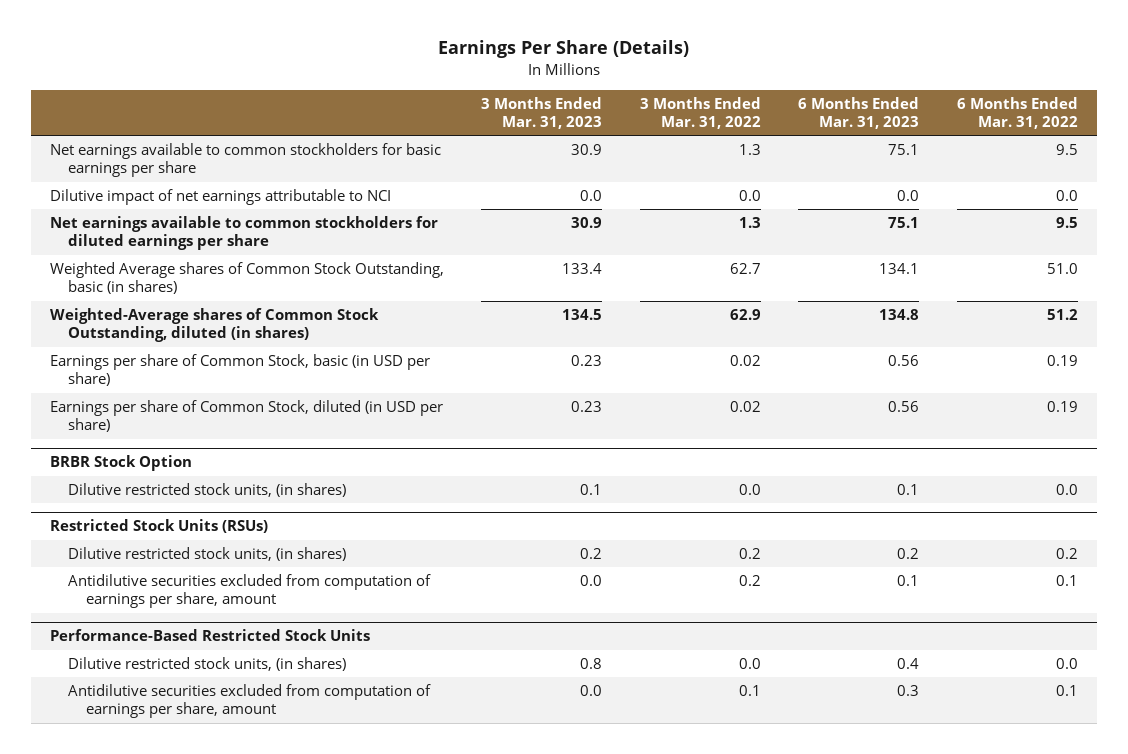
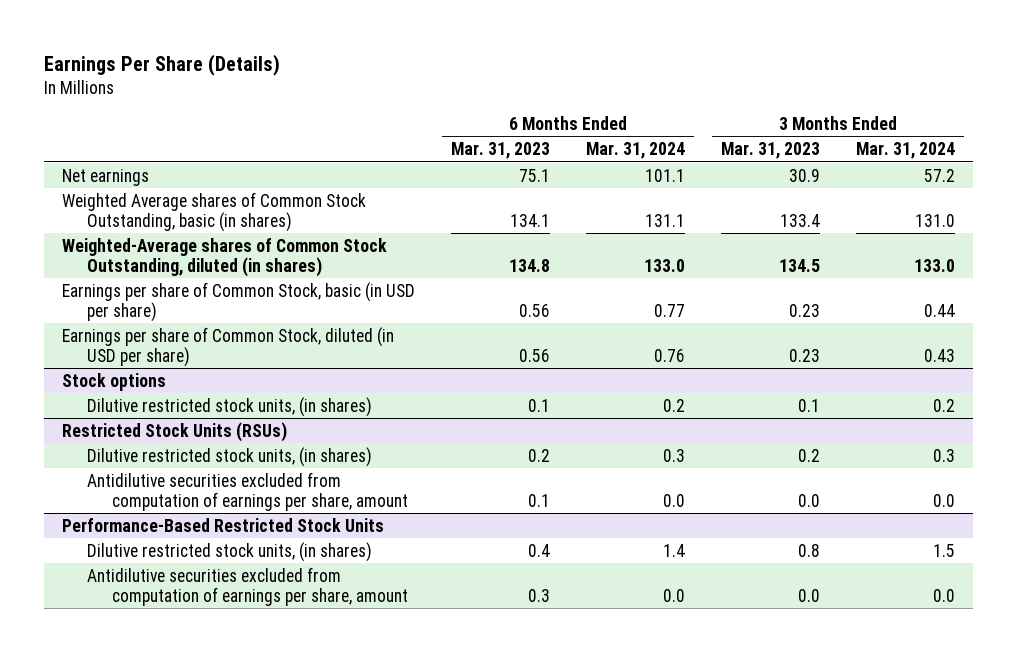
- | 3 Months Ended Mar. 31, 2023 | 3 Months Ended Mar. 31, 2022 | 6 Months Ended Mar. 31, 2023 | 6 Months Ended Mar. 31, 2022
+ | 6 Months Ended Mar. 31, 2023 | 6 Months Ended Mar. 31, 2024 | 3 Months Ended Mar. 31, 2023 | 3 Months Ended Mar. 31, 2024
- Net earnings available to common stockholders for basic earnings per share | 30.9 | 1.3 | 75.1 | 9.5
- Dilutive impact of net earnings attributable to NCI | 0.0 | 0.0 | 0.0 | 0.0
- Net earnings available to common stockholders for diluted earnings per share | 30.9 | 1.3 | 75.1 | 9.5
+ Net earnings | 75.1 | 101.1 | 30.9 | 57.2
- BRBR Stock Option
+ Stock options

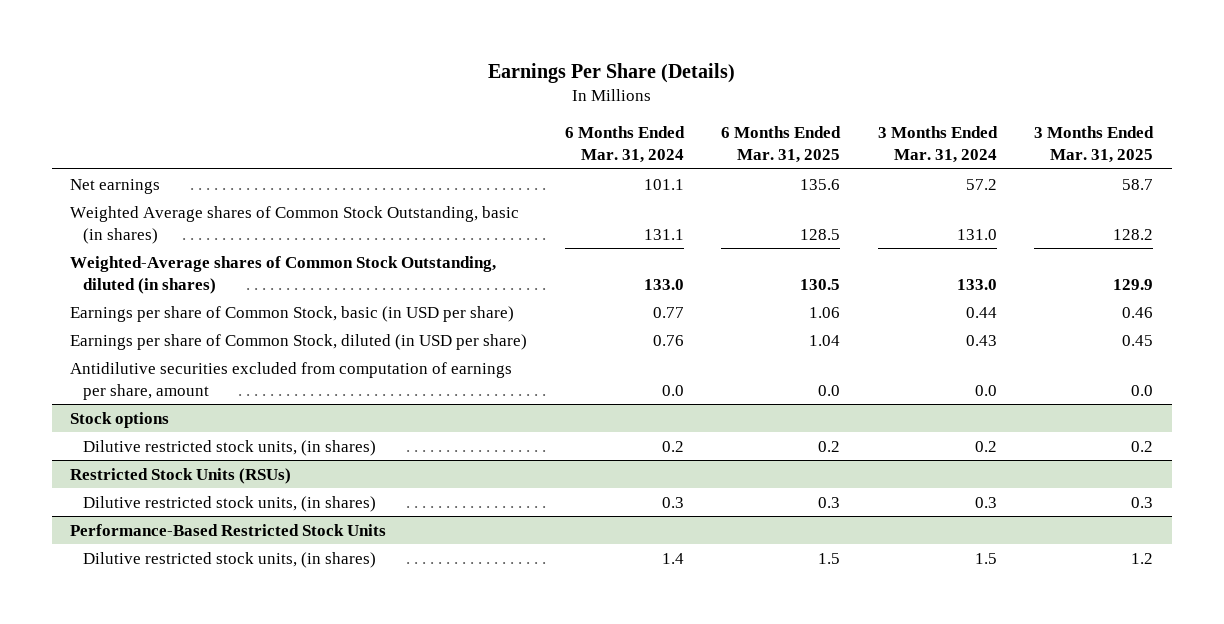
- | 6 Months Ended Mar. 31, 2023 | 6 Months Ended Mar. 31, 2024 | 3 Months Ended Mar. 31, 2023 | 3 Months Ended Mar. 31, 2024
+ | 6 Months Ended Mar. 31, 2024 | 6 Months Ended Mar. 31, 2025 | 3 Months Ended Mar. 31, 2024 | 3 Months Ended Mar. 31, 2025
+ Antidilutive securities excluded from computation of earnings per share, amount | 0.0 | 0.0 | 0.0 | 0.0
@ Restricted Stock Units (RSUs)
- Antidilutive securities excluded from computation of earnings per share, amount | 0.1 | 0.0 | 0.0 | 0.0
@ Performance-Based Restricted Stock Units
- Antidilutive securities excluded from computation of earnings per share, amount | 0.3 | 0.0 | 0.0 | 0.0

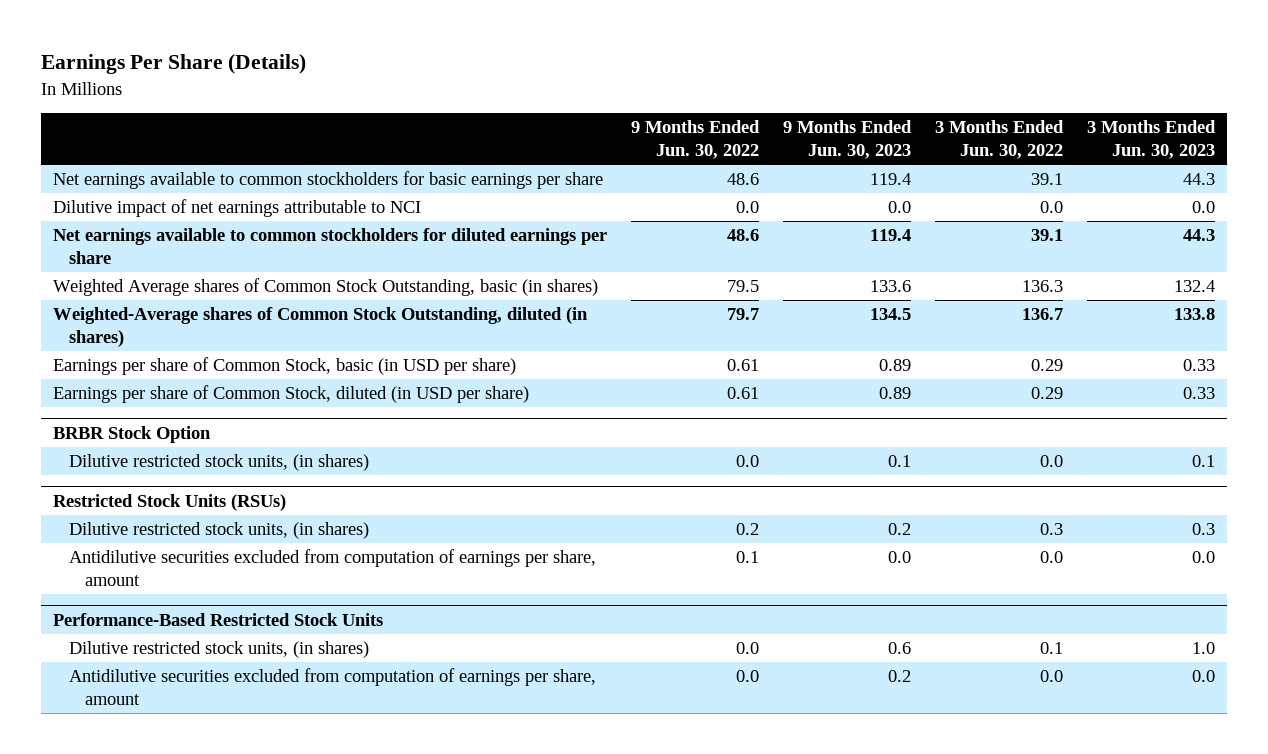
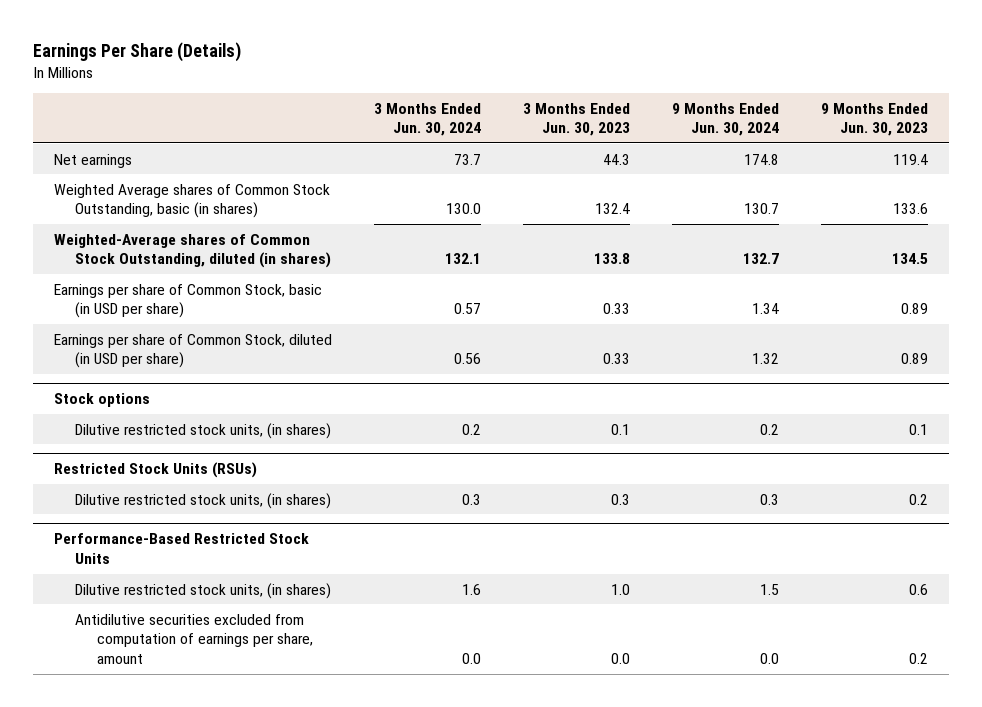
- | 9 Months Ended Jun. 30, 2022 | 9 Months Ended Jun. 30, 2023 | 3 Months Ended Jun. 30, 2022 | 3 Months Ended Jun. 30, 2023
+ | 3 Months Ended Jun. 30, 2024 | 3 Months Ended Jun. 30, 2023 | 9 Months Ended Jun. 30, 2024 | 9 Months Ended Jun. 30, 2023
- Net earnings available to common stockholders for basic earnings per share | 48.6 | 119.4 | 39.1 | 44.3
- Dilutive impact of net earnings attributable to NCI | 0.0 | 0.0 | 0.0 | 0.0
- Net earnings available to common stockholders for diluted earnings per share | 48.6 | 119.4 | 39.1 | 44.3
+ Net earnings | 73.7 | 44.3 | 174.8 | 119.4
- BRBR Stock Option
+ Stock options
@ Restricted Stock Units (RSUs)
- Antidilutive securities excluded from computation of earnings per share, amount | 0.1 | 0.0 | 0.0 | 0.0

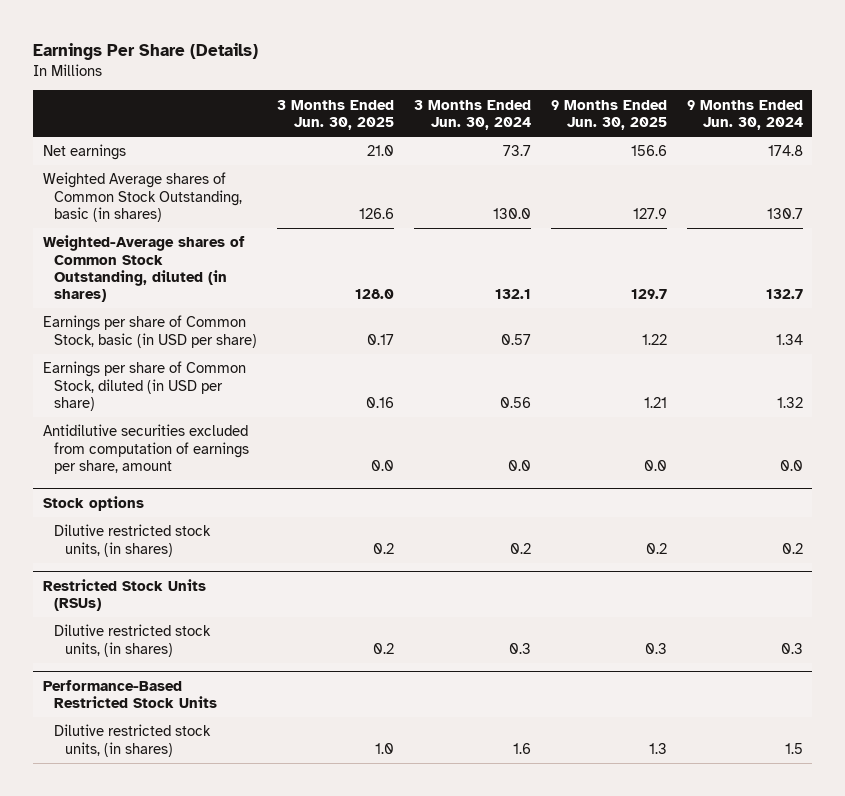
- | 3 Months Ended Jun. 30, 2024 | 3 Months Ended Jun. 30, 2023 | 9 Months Ended Jun. 30, 2024 | 9 Months Ended Jun. 30, 2023
+ | 3 Months Ended Jun. 30, 2025 | 3 Months Ended Jun. 30, 2024 | 9 Months Ended Jun. 30, 2025 | 9 Months Ended Jun. 30, 2024
+ Antidilutive securities excluded from computation of earnings per share, amount | 0.0 | 0.0 | 0.0 | 0.0
@ Performance-Based Restricted Stock Units
- Antidilutive securities excluded from computation of earnings per share, amount | 0.0 | 0.0 | 0.0 | 0.2

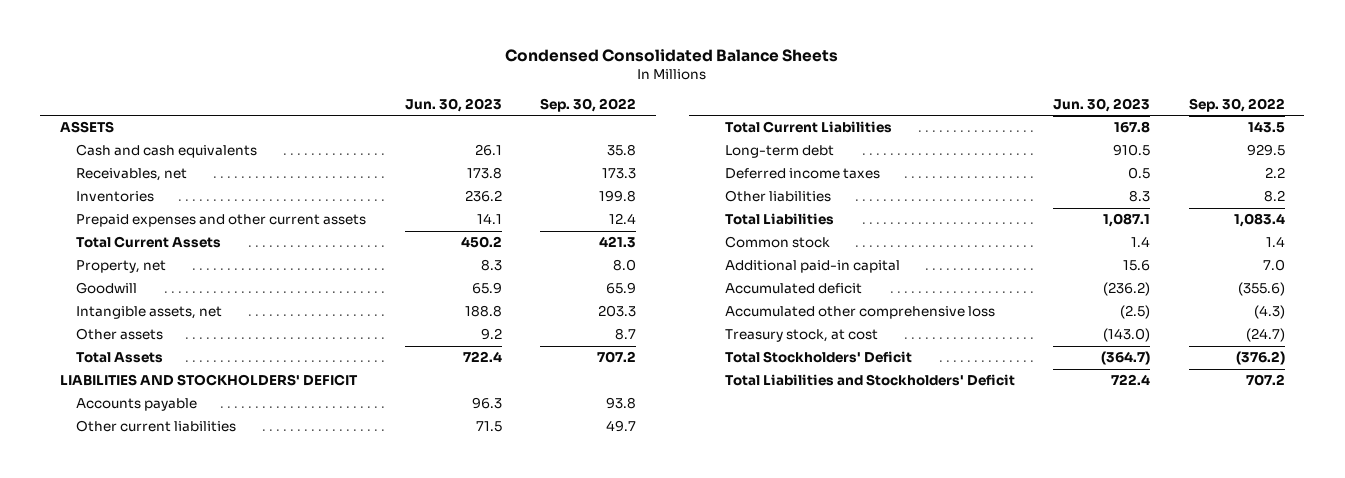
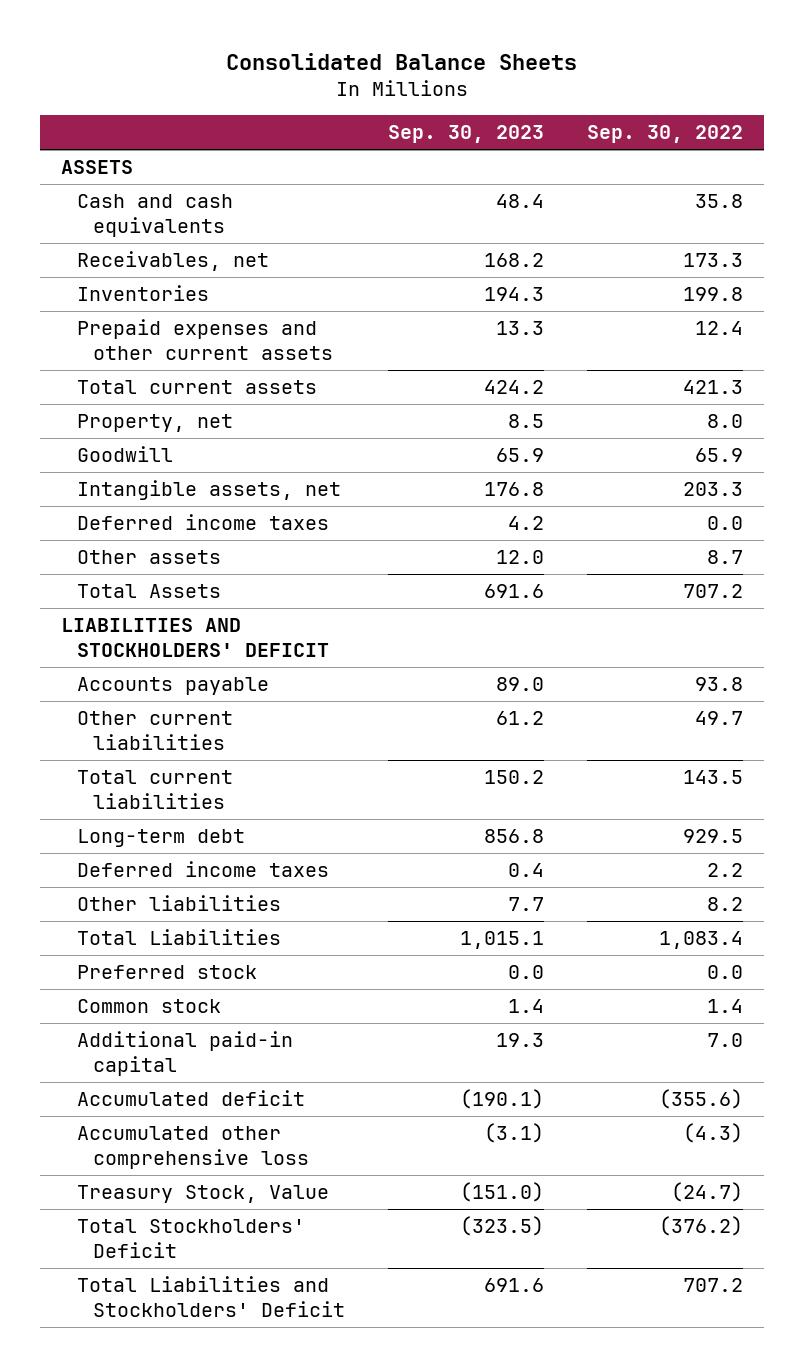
- Condensed Consolidated Balance Sheets
+ Consolidated Balance Sheets
- | Jun. 30, 2023 | Sep. 30, 2022
+ | Sep. 30, 2023 | Sep. 30, 2022
- Total Current Assets | 450.2 | 421.3
+ Total current assets | 424.2 | 421.3
+ Deferred income taxes | 4.2 | 0.0
- Total Current Liabilities | 167.8 | 143.5
+ Total current liabilities | 150.2 | 143.5
+ Preferred stock | 0.0 | 0.0
- Treasury stock, at cost | (143.0) | (24.7)
+ Treasury Stock, Value | (151.0) | (24.7)

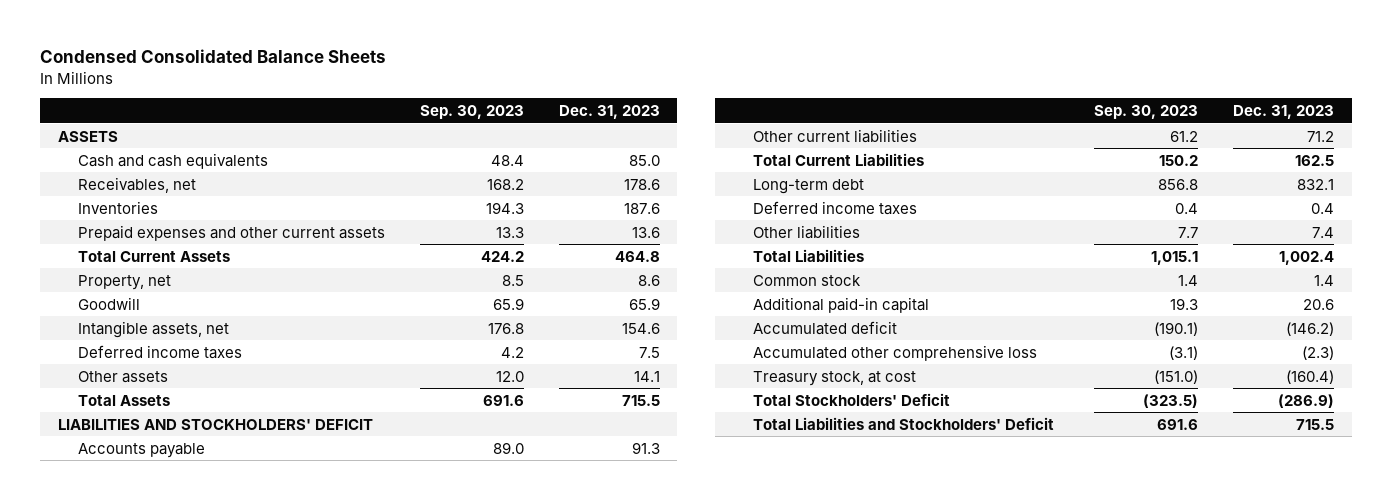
- Consolidated Balance Sheets
+ Condensed Consolidated Balance Sheets
- | Sep. 30, 2023 | Sep. 30, 2022
+ | Sep. 30, 2023 | Dec. 31, 2023
- Total current assets | 424.2 | 421.3
+ Total Current Assets | 424.2 | 464.8
- Total current liabilities | 150.2 | 143.5
+ Total Current Liabilities | 150.2 | 162.5
- Preferred stock | 0.0 | 0.0
- Treasury Stock, Value | (151.0) | (24.7)
+ Treasury stock, at cost | (151.0) | (160.4)

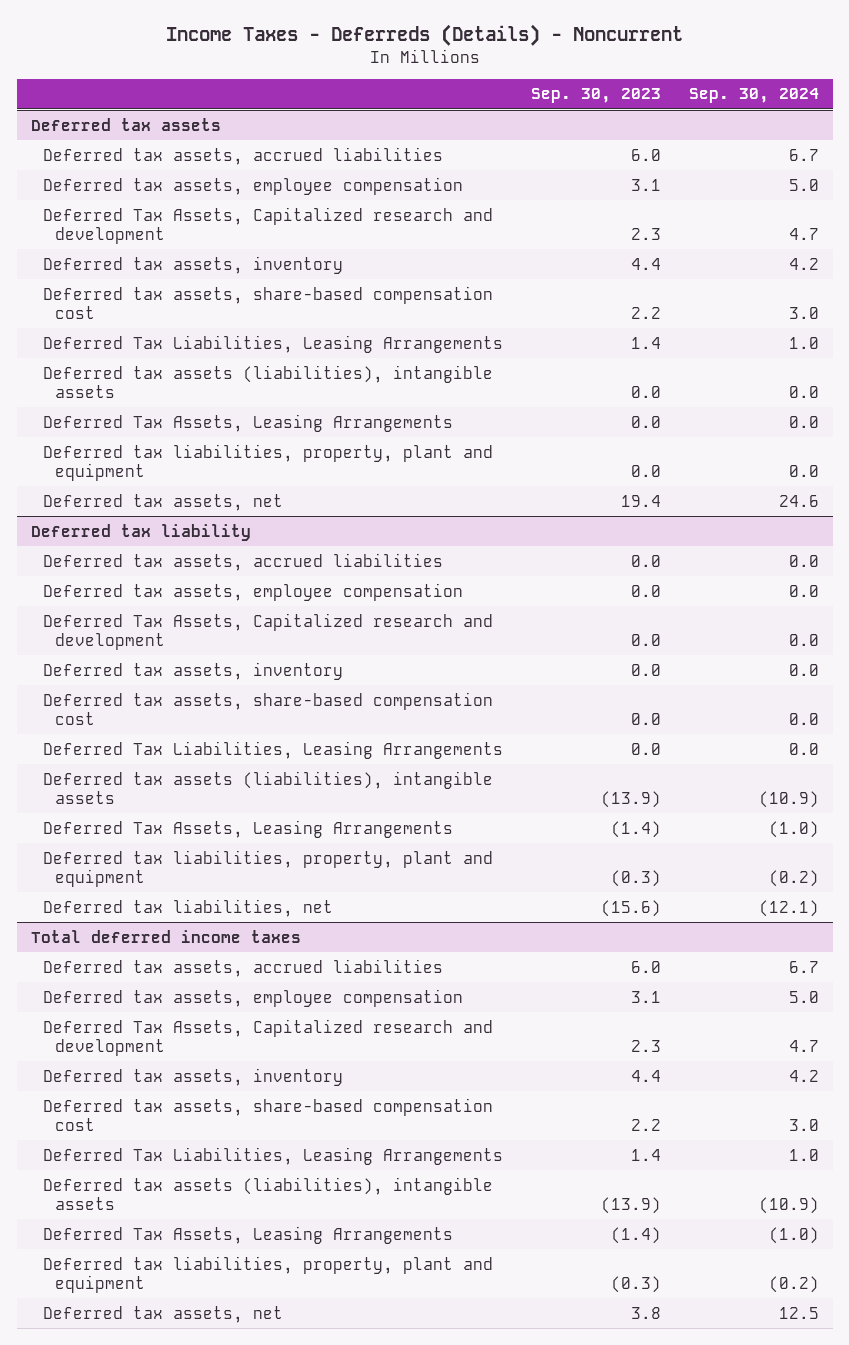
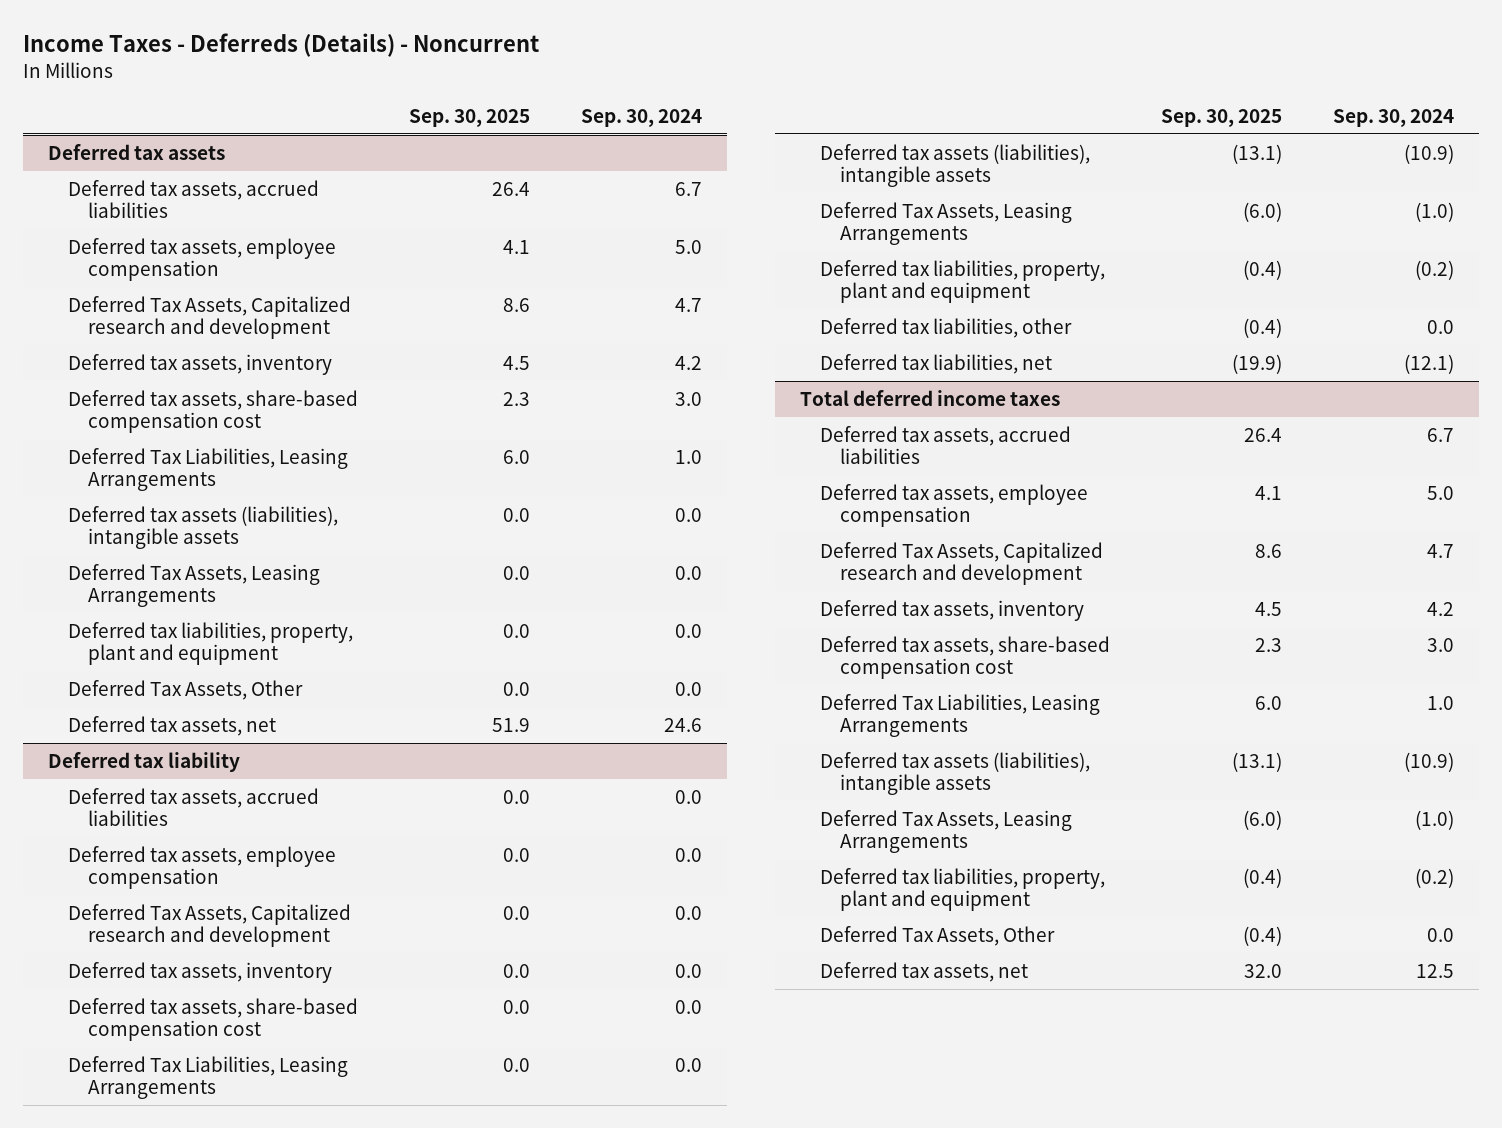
- | Sep. 30, 2023 | Sep. 30, 2024
+ | Sep. 30, 2025 | Sep. 30, 2024
@ Deferred tax assets
+ Deferred Tax Assets, Other | 0.0 | 0.0
@ Deferred tax liability
+ Deferred tax liabilities, other | (0.4) | 0.0
@ Total deferred income taxes
+ Deferred Tax Assets, Other | (0.4) | 0.0

